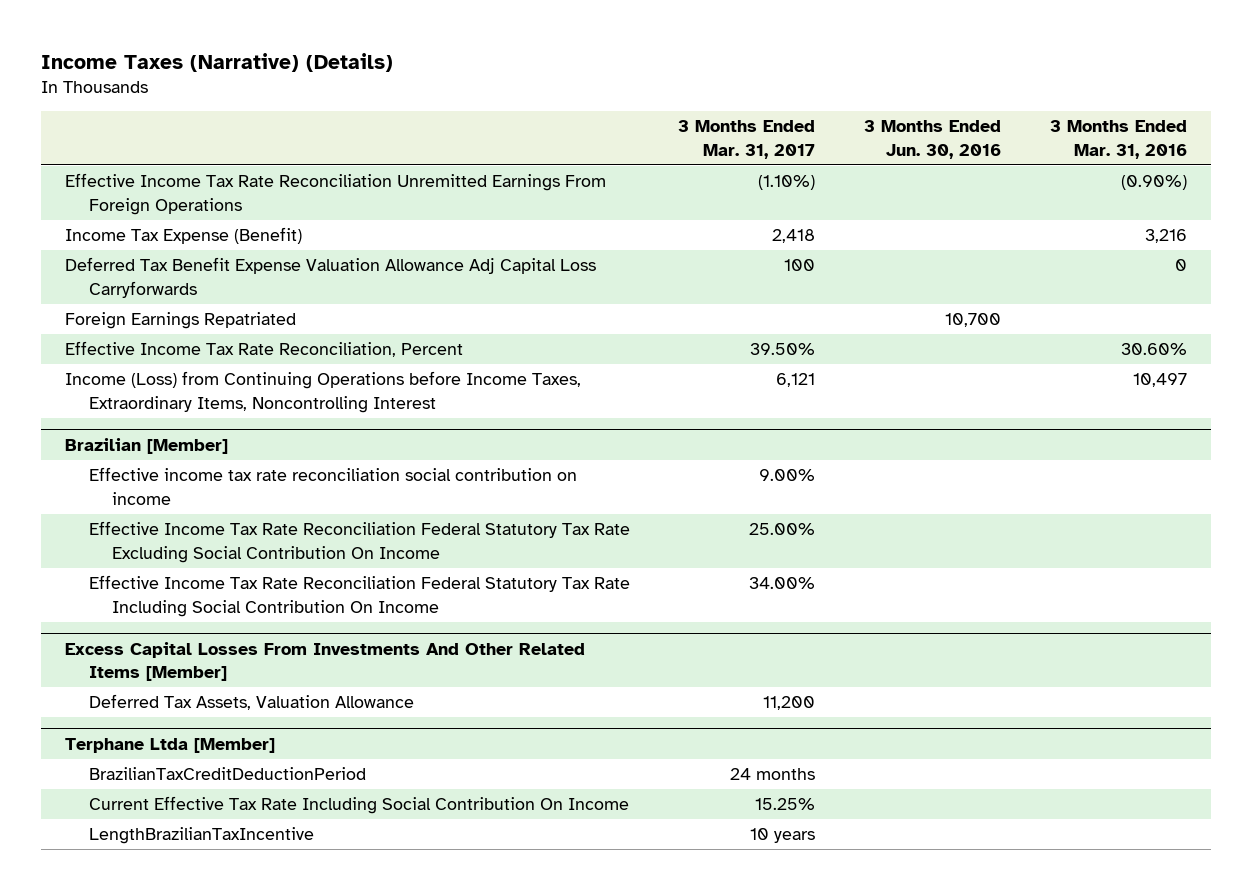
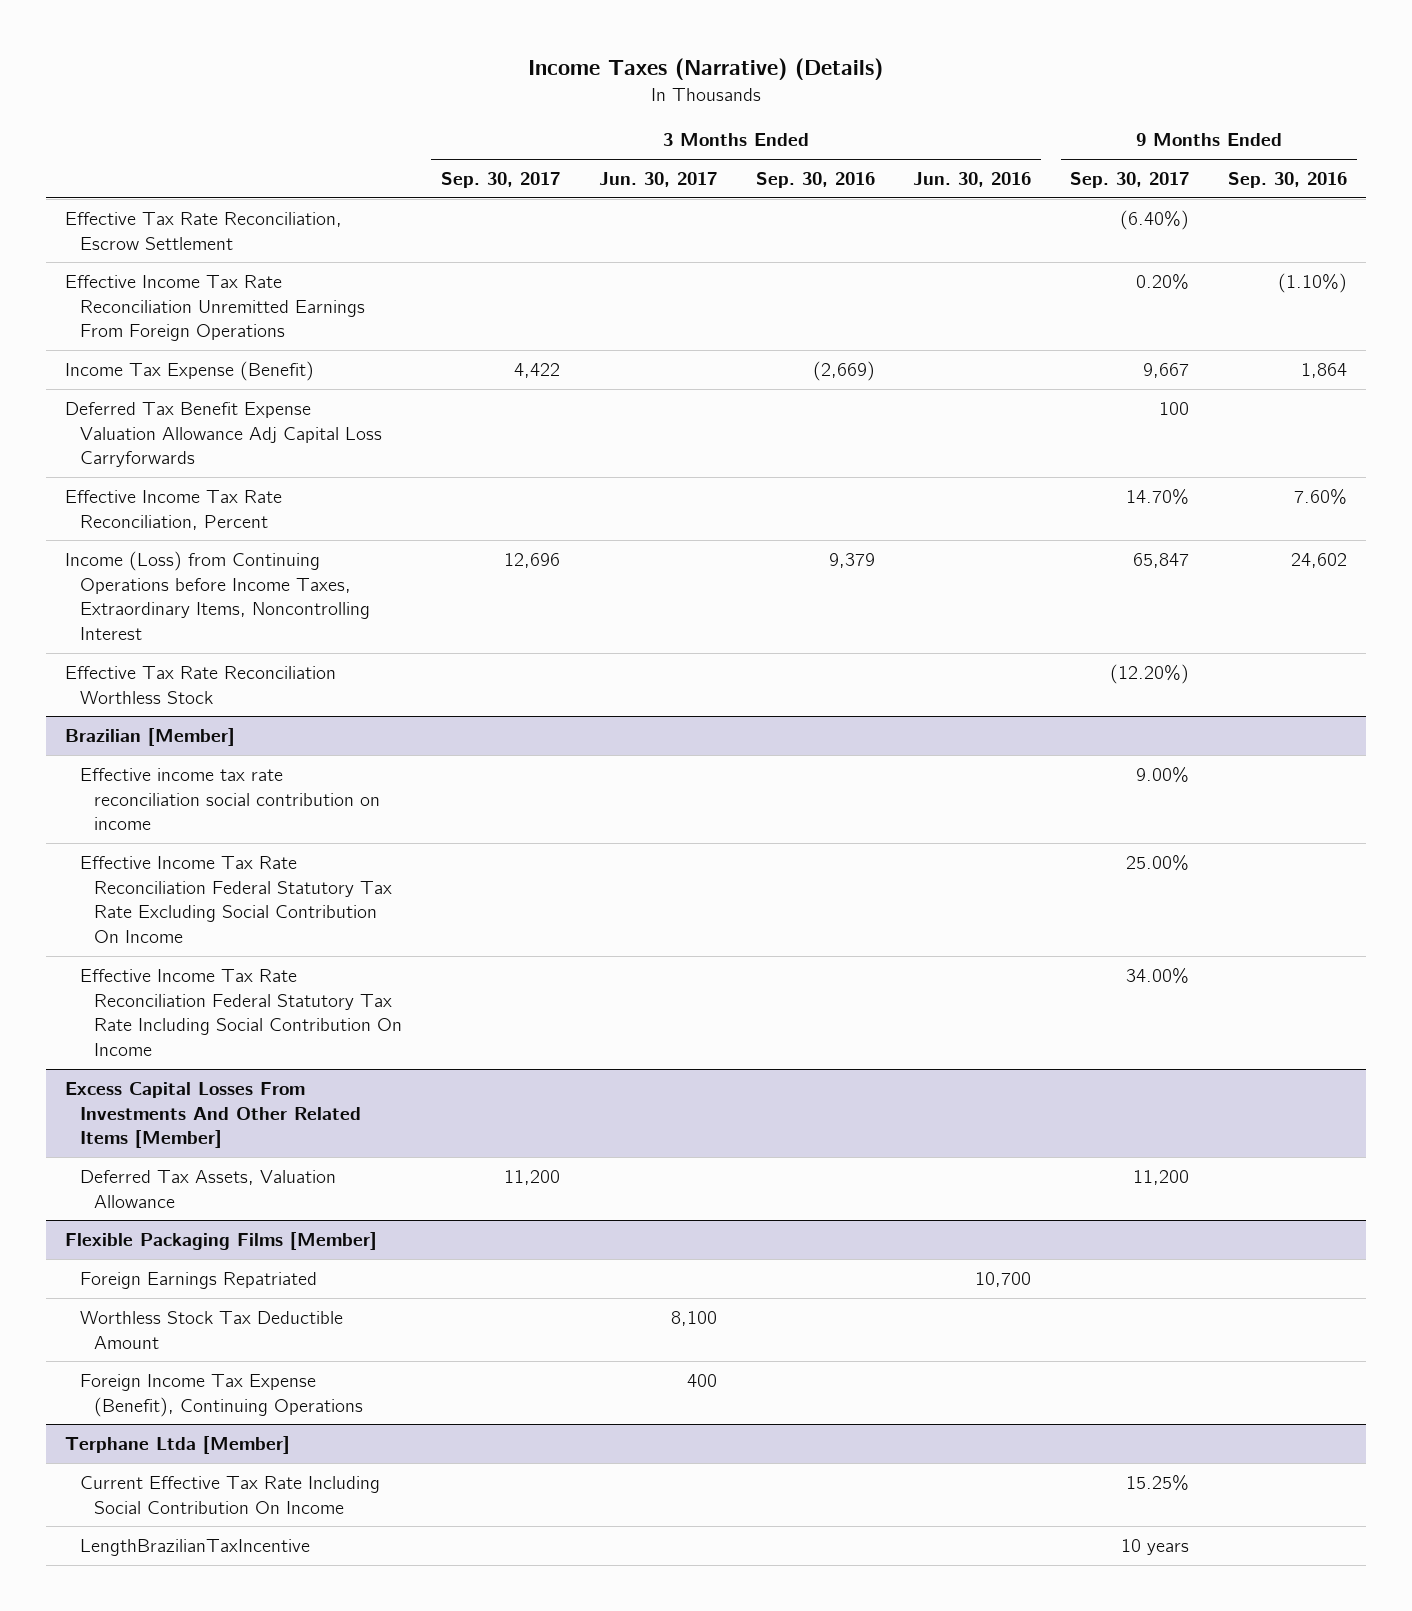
- | 3 Months Ended Mar. 31, 2017 | 3 Months Ended Jun. 30, 2016 | 3 Months Ended Mar. 31, 2016
+ | 3 Months Ended Sep. 30, 2017 | 3 Months Ended Jun. 30, 2017 | 3 Months Ended Sep. 30, 2016 | 3 Months Ended Jun. 30, 2016 | 9 Months Ended Sep. 30, 2017 | 9 Months Ended Sep. 30, 2016
+ Effective Tax Rate Reconciliation, Escrow Settlement | | | | | (6.40%) |
- Foreign Earnings Repatriated | | 10,700 |
+ Effective Tax Rate Reconciliation Worthless Stock | | | | | (12.20%) |
+ Flexible Packaging Films [Member]
+ Foreign Earnings Repatriated | | | | 10,700 | |
+ Worthless Stock Tax Deductible Amount | | 8,100 | | | |
+ Foreign Income Tax Expense (Benefit), Continuing Operations | | 400 | | | |
@ Terphane Ltda [Member]
- BrazilianTaxCreditDeductionPeriod | 24 months | |

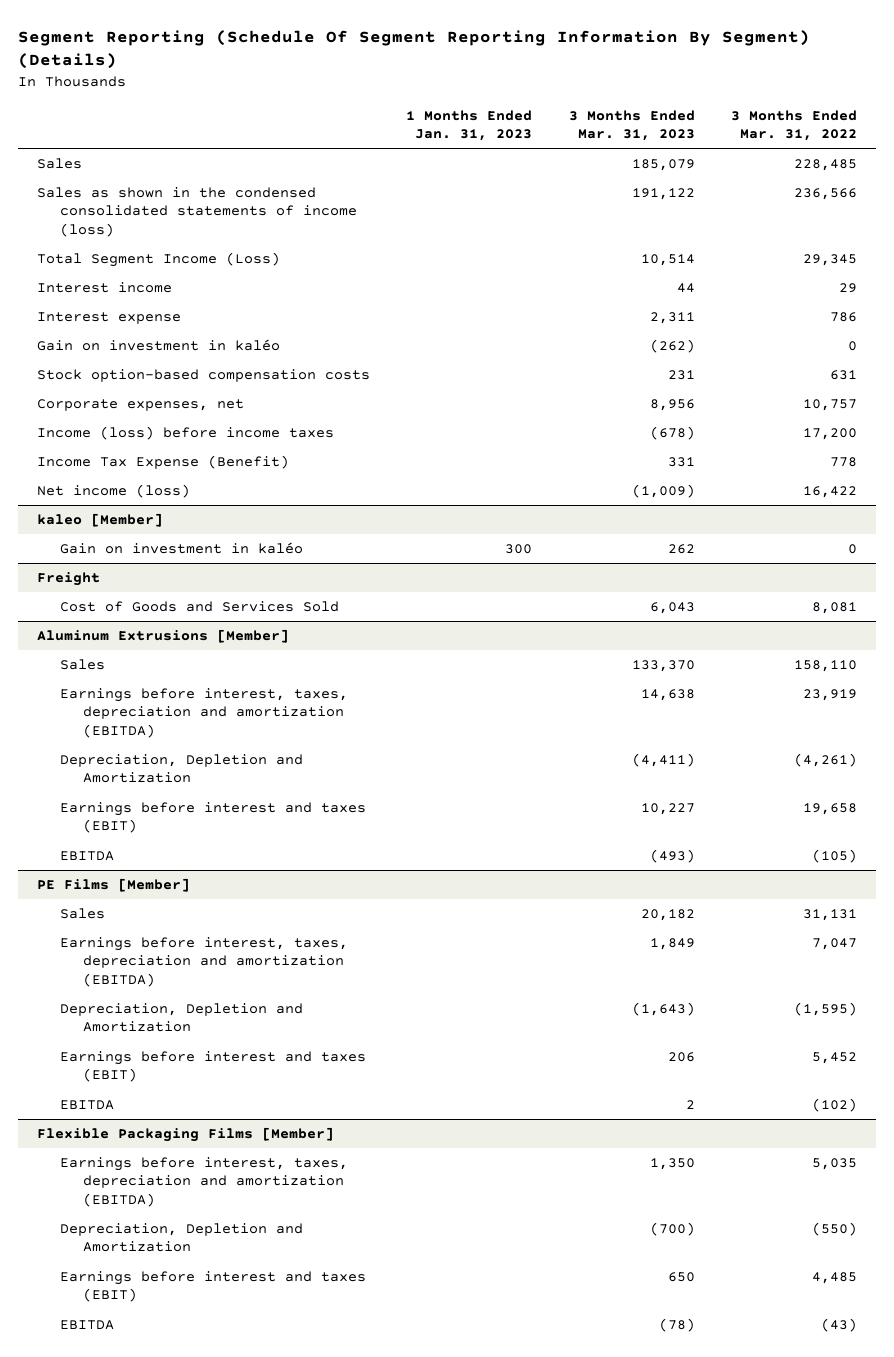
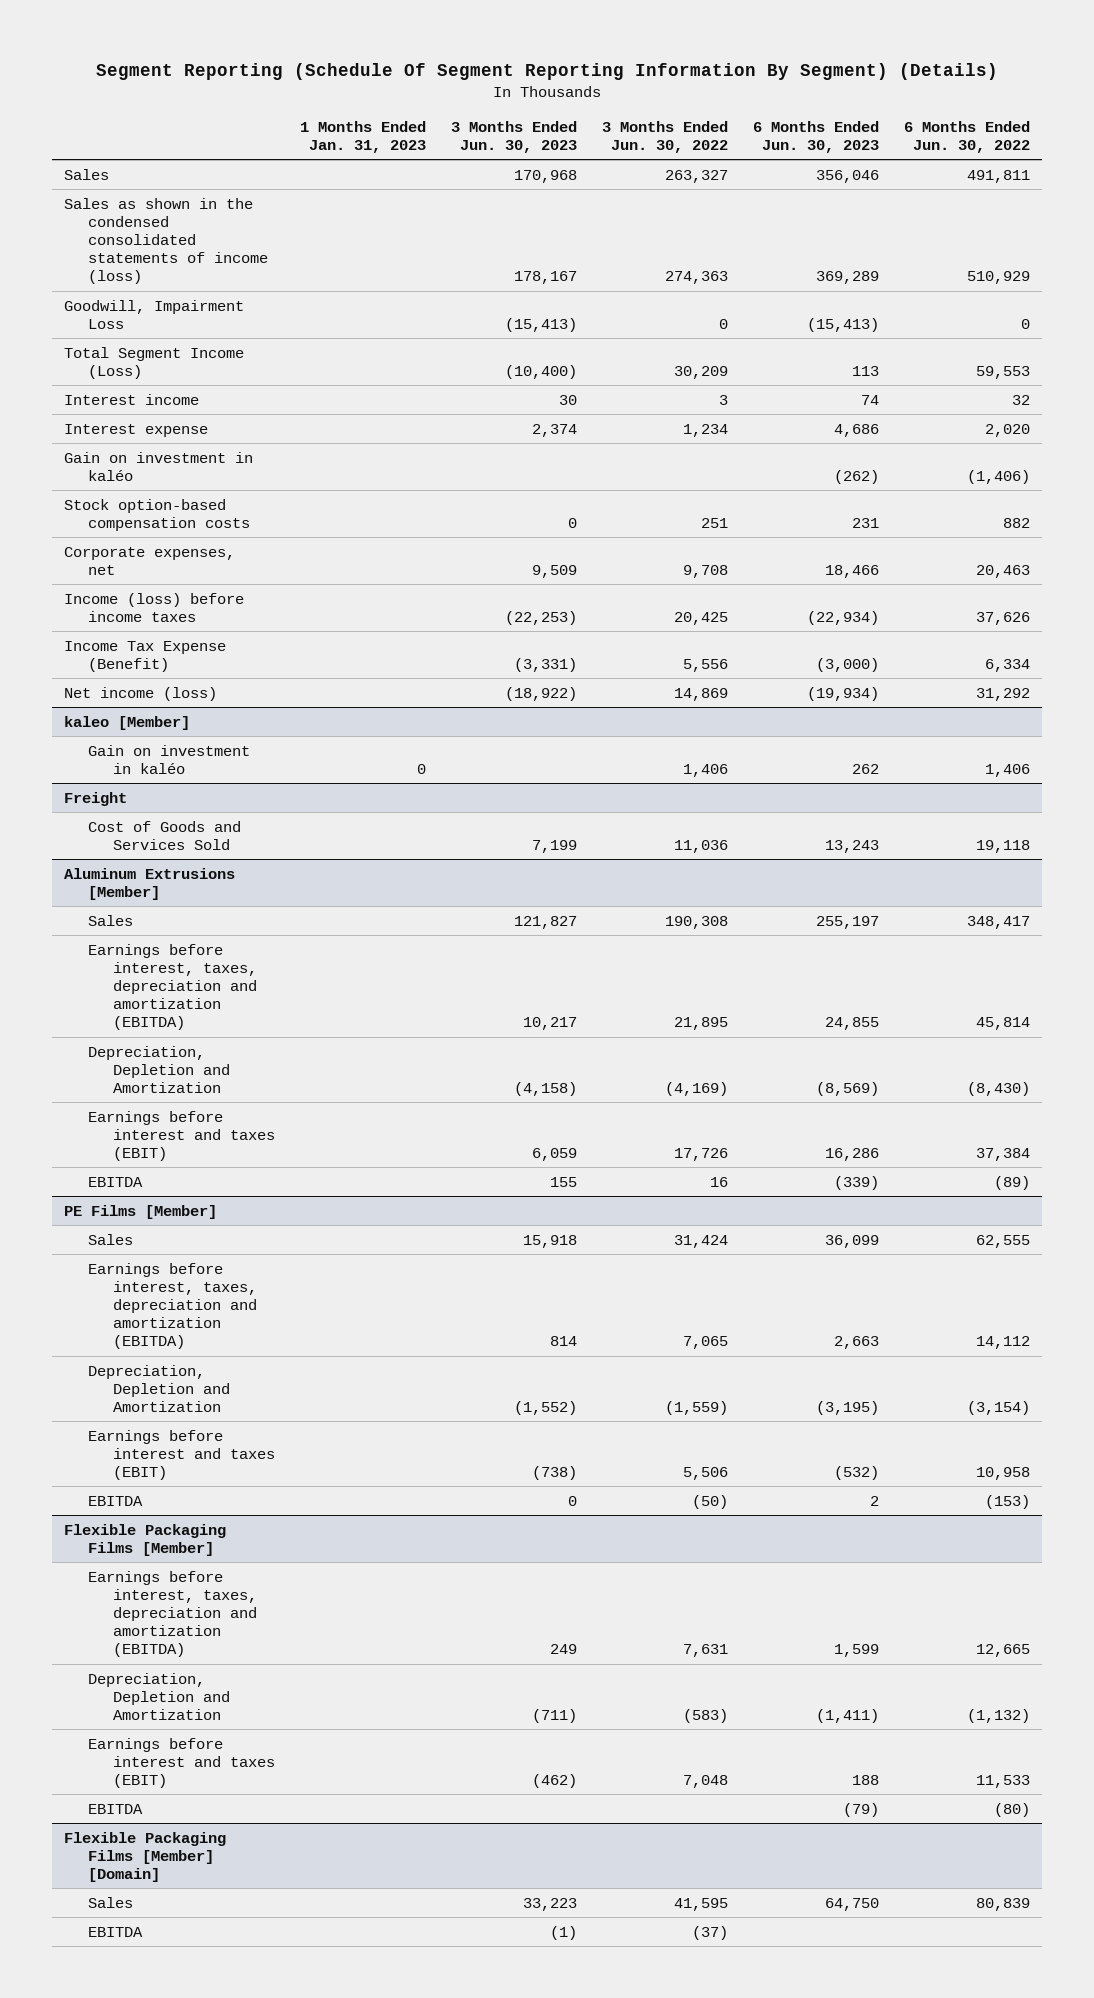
- | 1 Months Ended Jan. 31, 2023 | 3 Months Ended Mar. 31, 2023 | 3 Months Ended Mar. 31, 2022
+ | 1 Months Ended Jan. 31, 2023 | 3 Months Ended Jun. 30, 2023 | 3 Months Ended Jun. 30, 2022 | 6 Months Ended Jun. 30, 2023 | 6 Months Ended Jun. 30, 2022
+ Goodwill, Impairment Loss | | (15,413) | 0 | (15,413) | 0
@ kaleo [Member]
- Gain on investment in kaléo | 300 | 262 | 0
+ Gain on investment in kaléo | 0 | | 1,406 | 262 | 1,406
+ Flexible Packaging Films [Member] [Domain]
+ Sales | | 33,223 | 41,595 | 64,750 | 80,839
+ EBITDA | | (1) | (37) | |

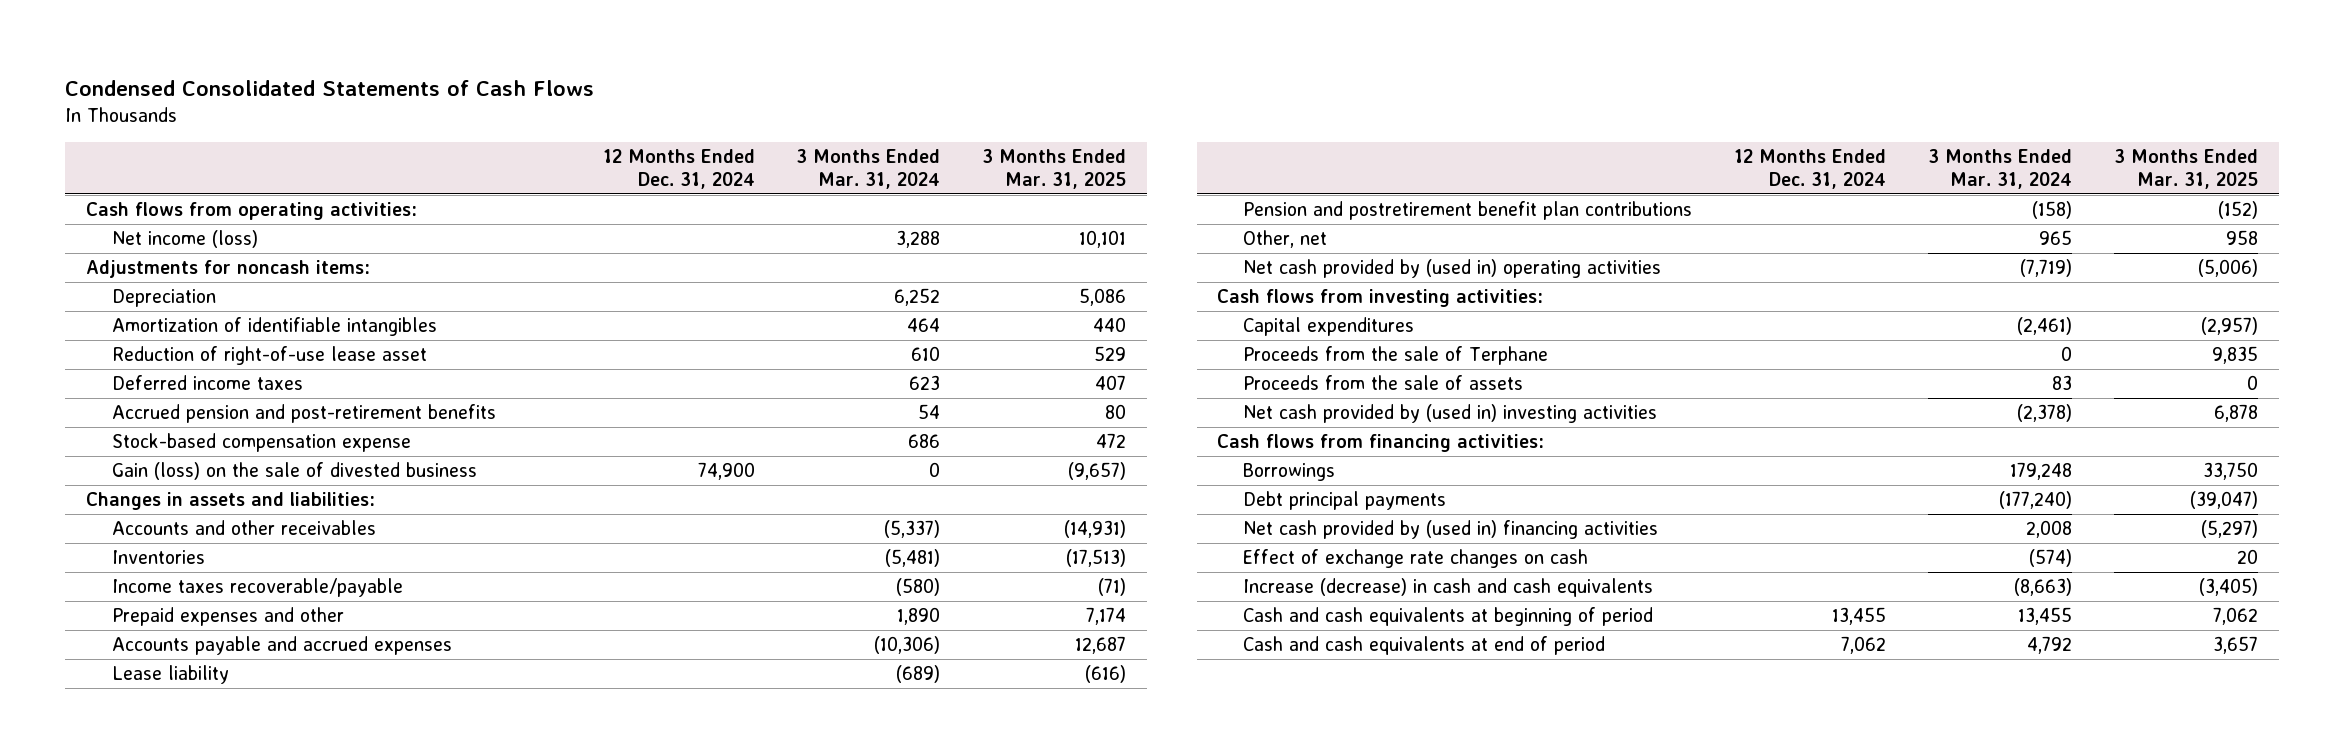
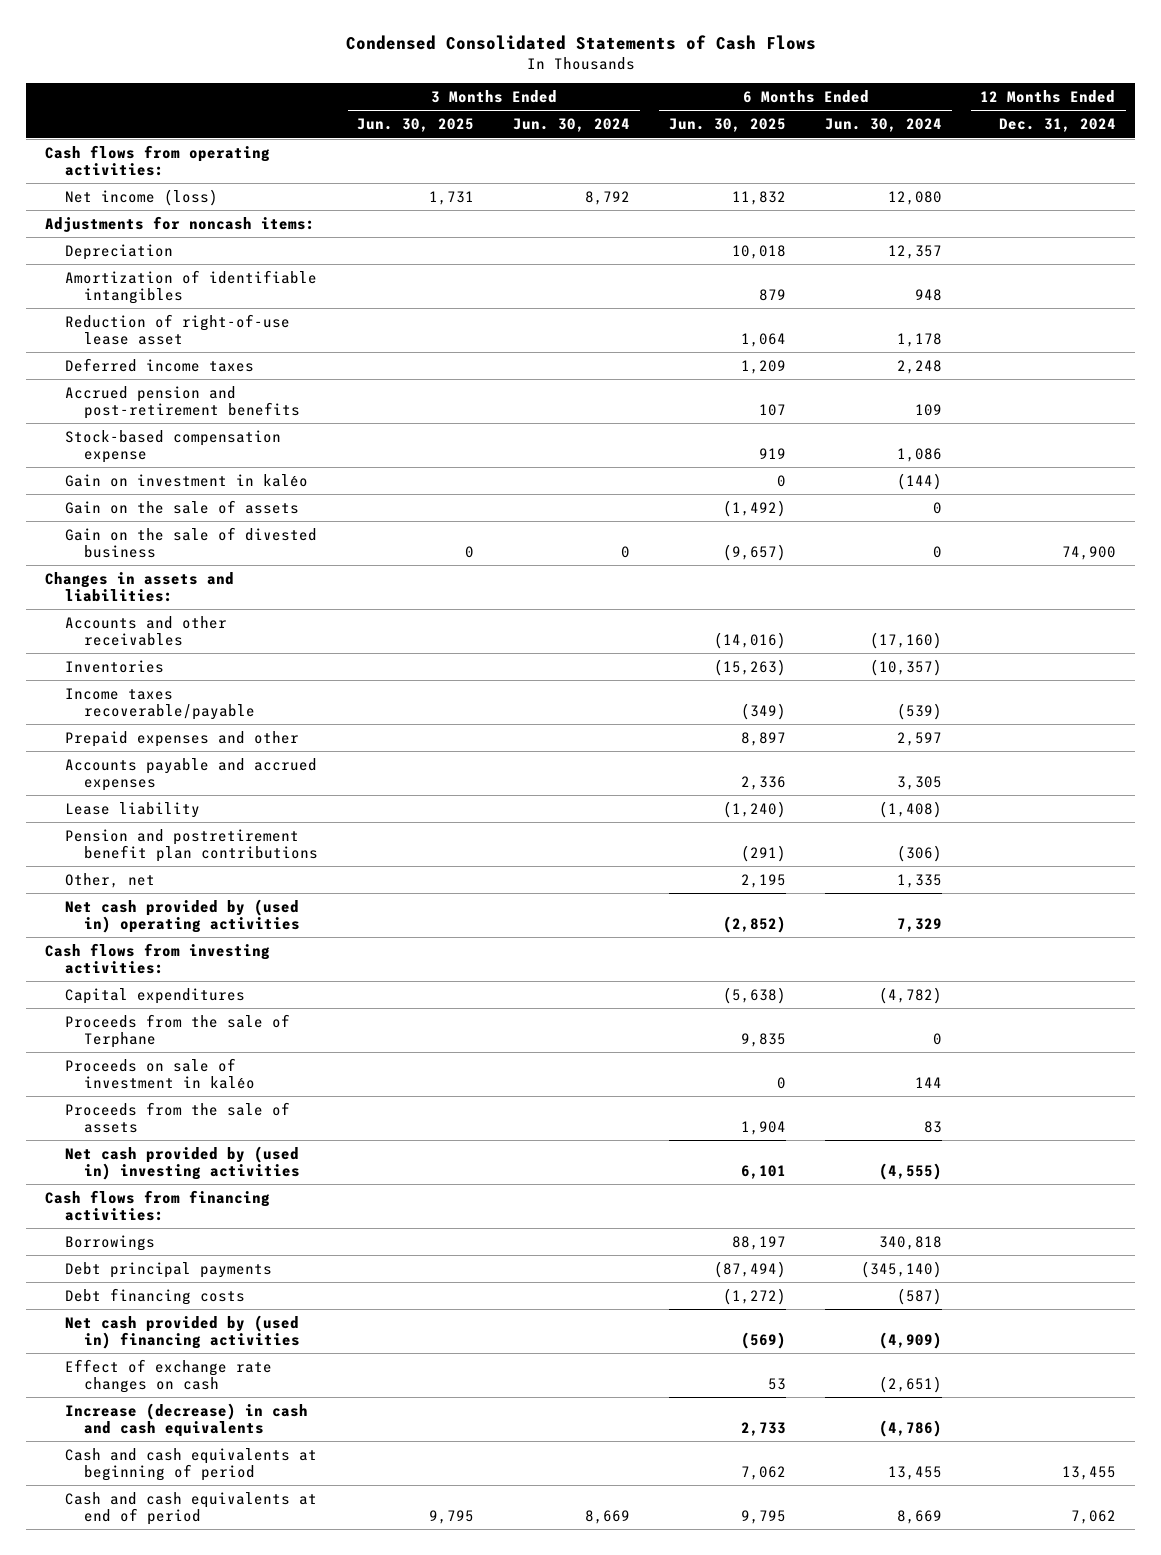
- | 12 Months Ended Dec. 31, 2024 | 3 Months Ended Mar. 31, 2024 | 3 Months Ended Mar. 31, 2025
+ | 3 Months Ended Jun. 30, 2025 | 3 Months Ended Jun. 30, 2024 | 6 Months Ended Jun. 30, 2025 | 6 Months Ended Jun. 30, 2024 | 12 Months Ended Dec. 31, 2024
- Gain (loss) on the sale of divested business | 74,900 | 0 | (9,657)
+ Gain on investment in kaléo | | | 0 | (144) |
+ Gain on the sale of assets | | | (1,492) | 0 |
+ Gain on the sale of divested business | 0 | 0 | (9,657) | 0 | 74,900
+ Proceeds on sale of investment in kaléo | | | 0 | 144 |
+ Debt financing costs | | | (1,272) | (587) |

